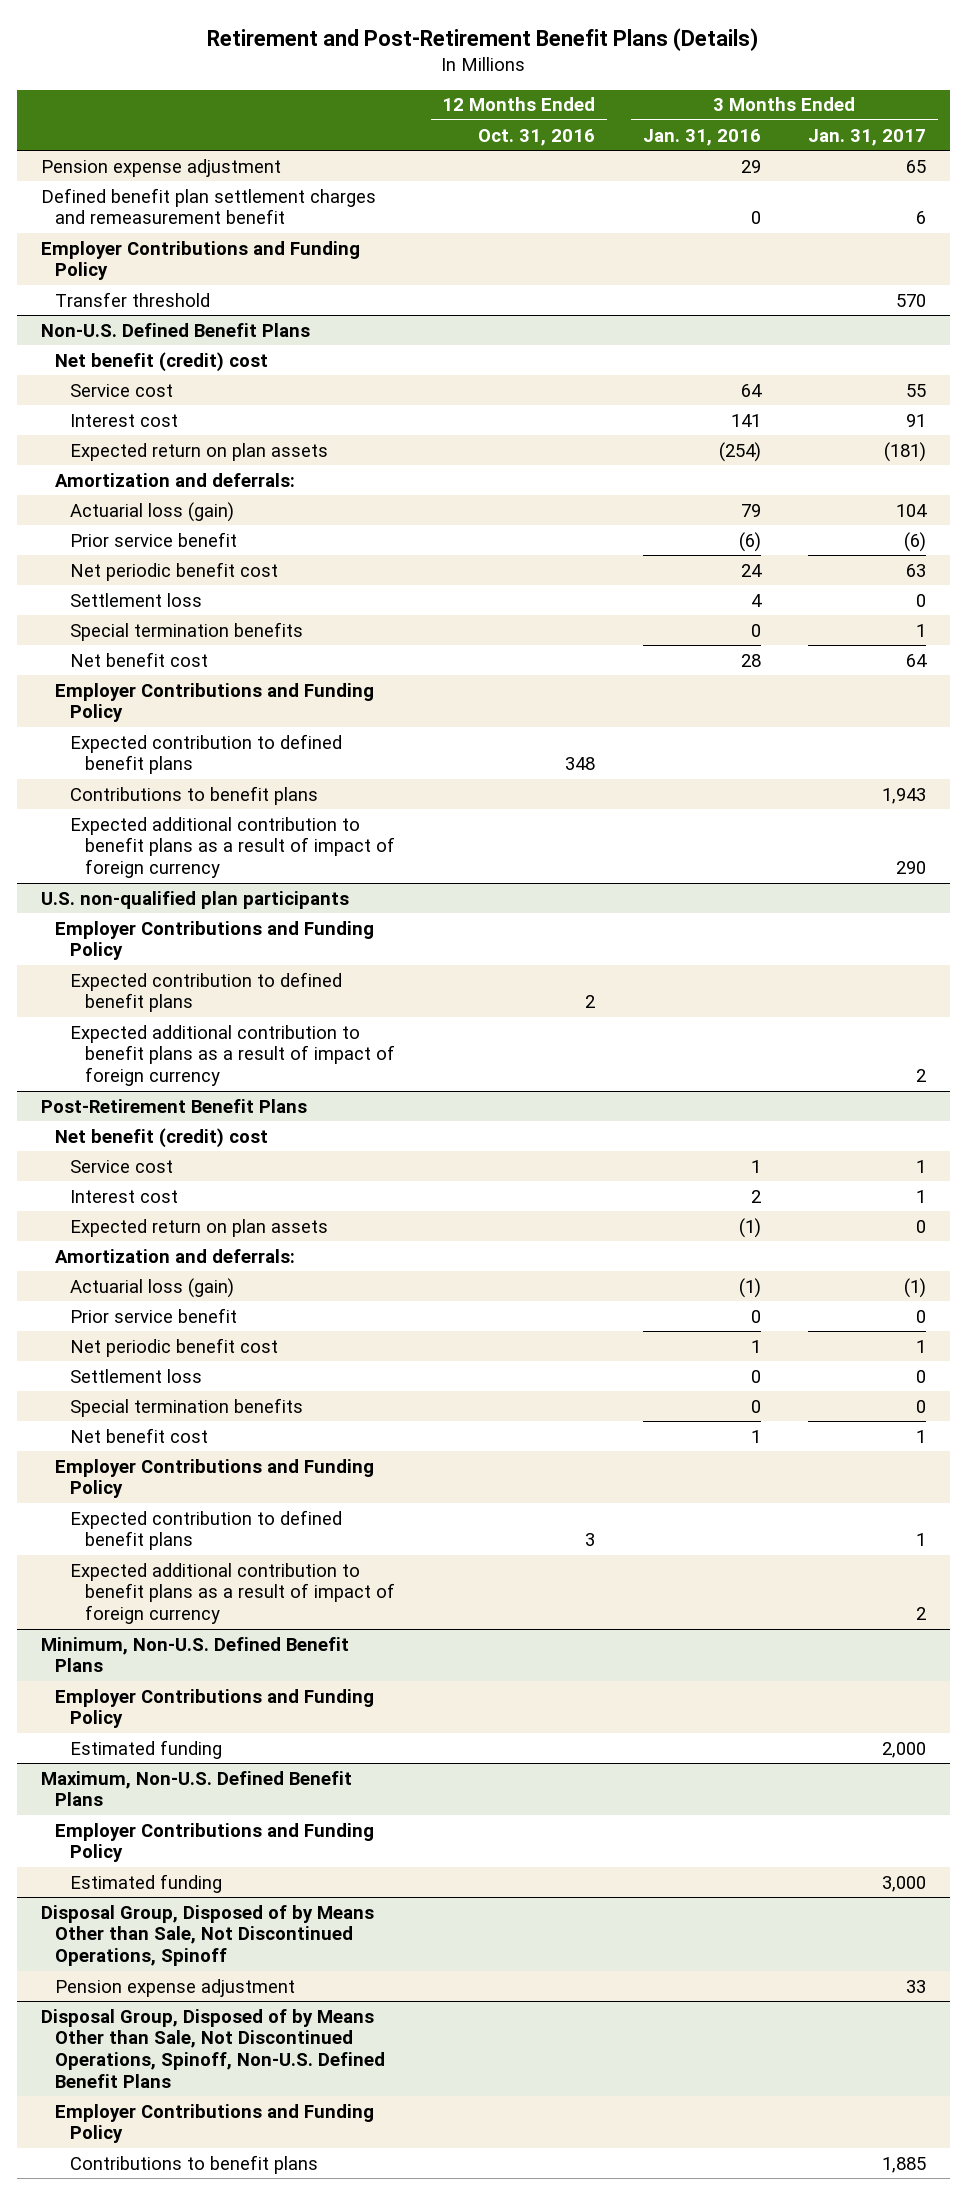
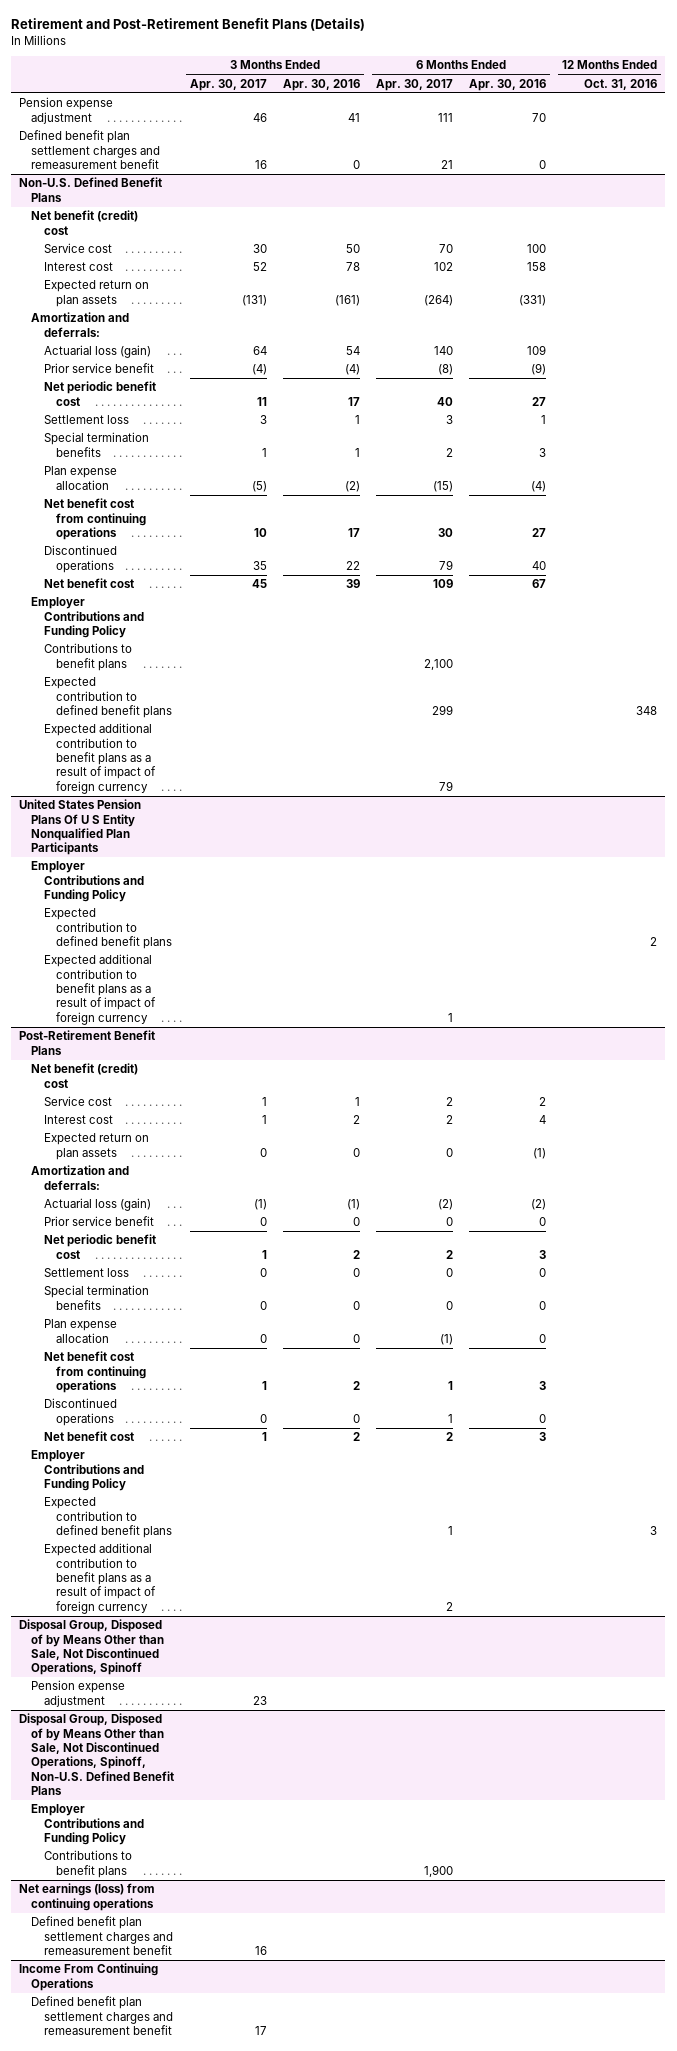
- | 12 Months Ended Oct. 31, 2016 | 3 Months Ended Jan. 31, 2016 | 3 Months Ended Jan. 31, 2017
+ | 3 Months Ended Apr. 30, 2017 | 3 Months Ended Apr. 30, 2016 | 6 Months Ended Apr. 30, 2017 | 6 Months Ended Apr. 30, 2016 | 12 Months Ended Oct. 31, 2016
- Employer Contributions and Funding Policy
- Transfer threshold | | | 570
@ Non-U.S. Defined Benefit Plans
+ Plan expense allocation | (5) | (2) | (15) | (4) |
+ Net benefit cost from continuing operations | 10 | 17 | 30 | 27 |
+ Discontinued operations | 35 | 22 | 79 | 40 |
moved down: Expected contribution to defined benefit plans | | | 299 | | 348
- U.S. non-qualified plan participants
+ United States Pension Plans Of U S Entity Nonqualified Plan Participants
@ Post-Retirement Benefit Plans
+ Plan expense allocation | 0 | 0 | (1) | 0 |
+ Net benefit cost from continuing operations | 1 | 2 | 1 | 3 |
+ Discontinued operations | 0 | 0 | 1 | 0 |
- Minimum, Non-U.S. Defined Benefit Plans
- Employer Contributions and Funding Policy
- Estimated funding | | | 2,000
- Maximum, Non-U.S. Defined Benefit Plans
- Employer Contributions and Funding Policy
- Estimated funding | | | 3,000
+ Net earnings (loss) from continuing operations
+ Defined benefit plan settlement charges and remeasurement benefit | 16 | | | |
+ Income From Continuing Operations
+ Defined benefit plan settlement charges and remeasurement benefit | 17 | | | |

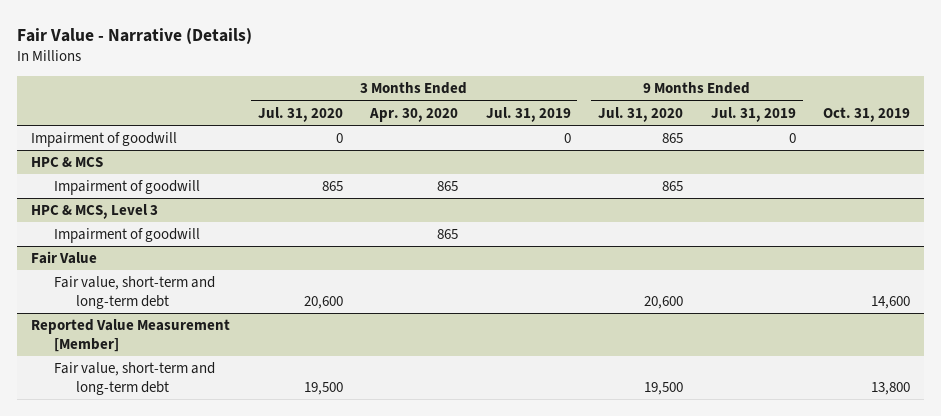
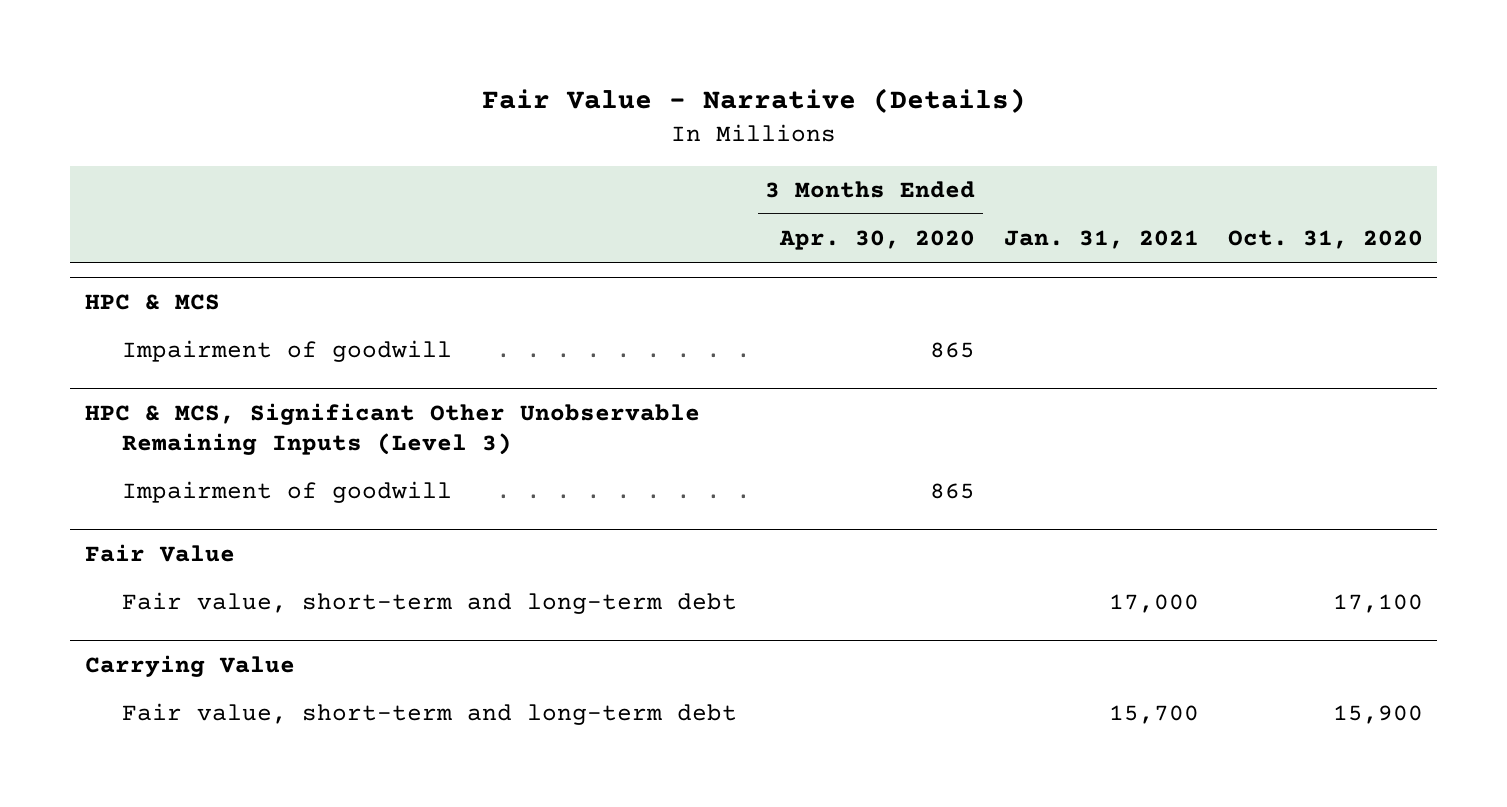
- | 3 Months Ended Jul. 31, 2020 | 3 Months Ended Apr. 30, 2020 | 3 Months Ended Jul. 31, 2019 | 9 Months Ended Jul. 31, 2020 | 9 Months Ended Jul. 31, 2019 | Oct. 31, 2019
+ | 3 Months Ended Apr. 30, 2020 | Jan. 31, 2021 | Oct. 31, 2020
- Impairment of goodwill | 0 | | 0 | 865 | 0 |
- HPC & MCS, Level 3
+ HPC & MCS, Significant Other Unobservable Remaining Inputs (Level 3)
- Reported Value Measurement [Member]
+ Carrying Value

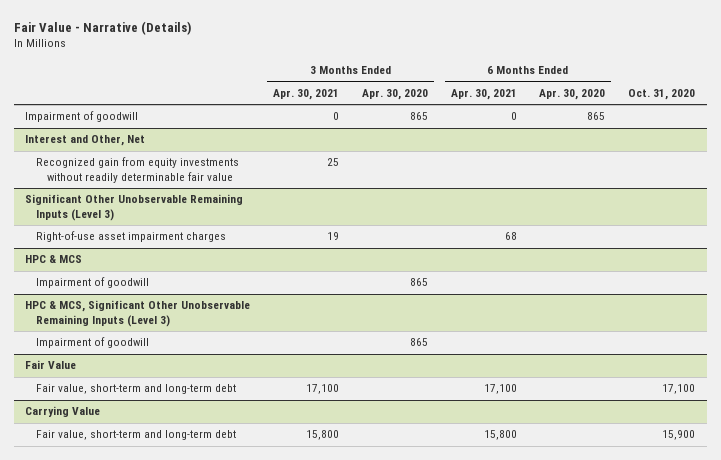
- | 3 Months Ended Apr. 30, 2020 | Jan. 31, 2021 | Oct. 31, 2020
+ | 3 Months Ended Apr. 30, 2021 | 3 Months Ended Apr. 30, 2020 | 6 Months Ended Apr. 30, 2021 | 6 Months Ended Apr. 30, 2020 | Oct. 31, 2020
+ Impairment of goodwill | 0 | 865 | 0 | 865 |
+ Interest and Other, Net
+ Recognized gain from equity investments without readily determinable fair value | 25 | | | |
+ Significant Other Unobservable Remaining Inputs (Level 3)
+ Right-of-use asset impairment charges | 19 | | 68 | |

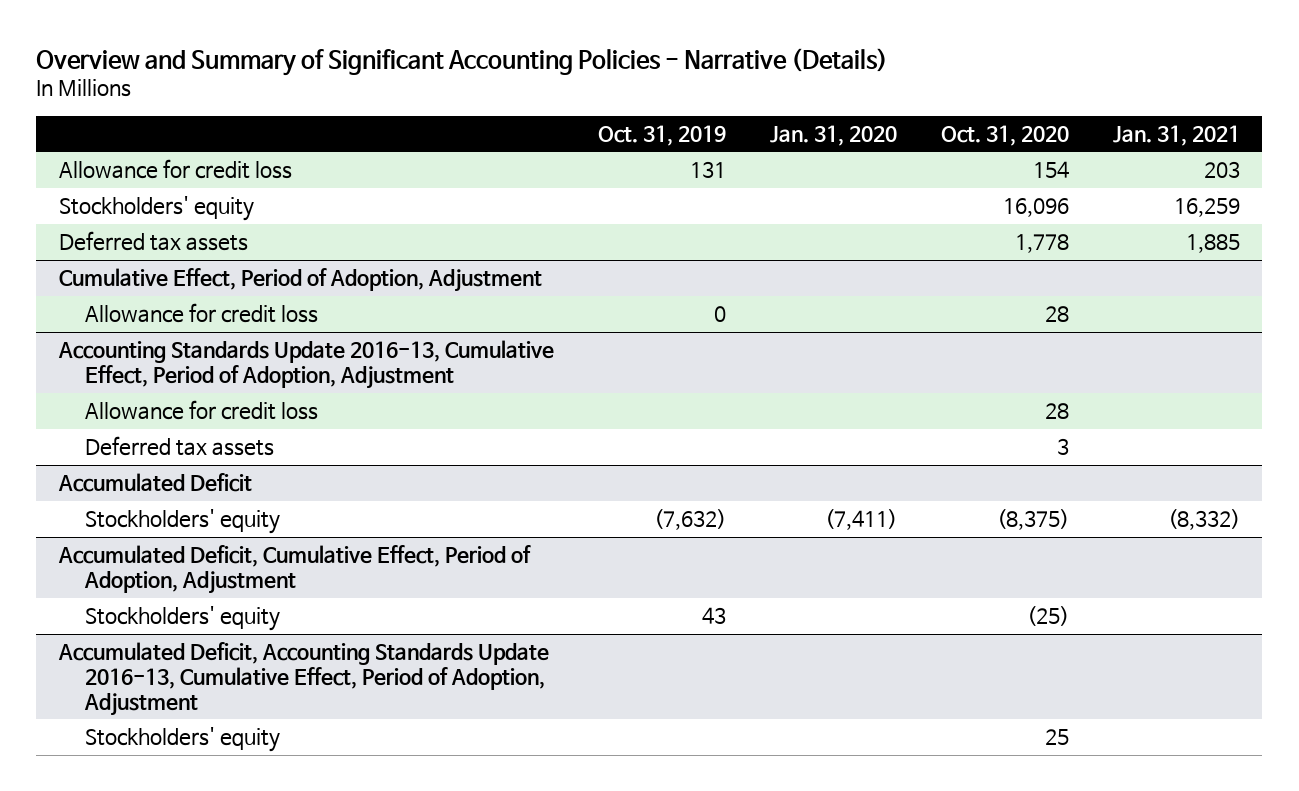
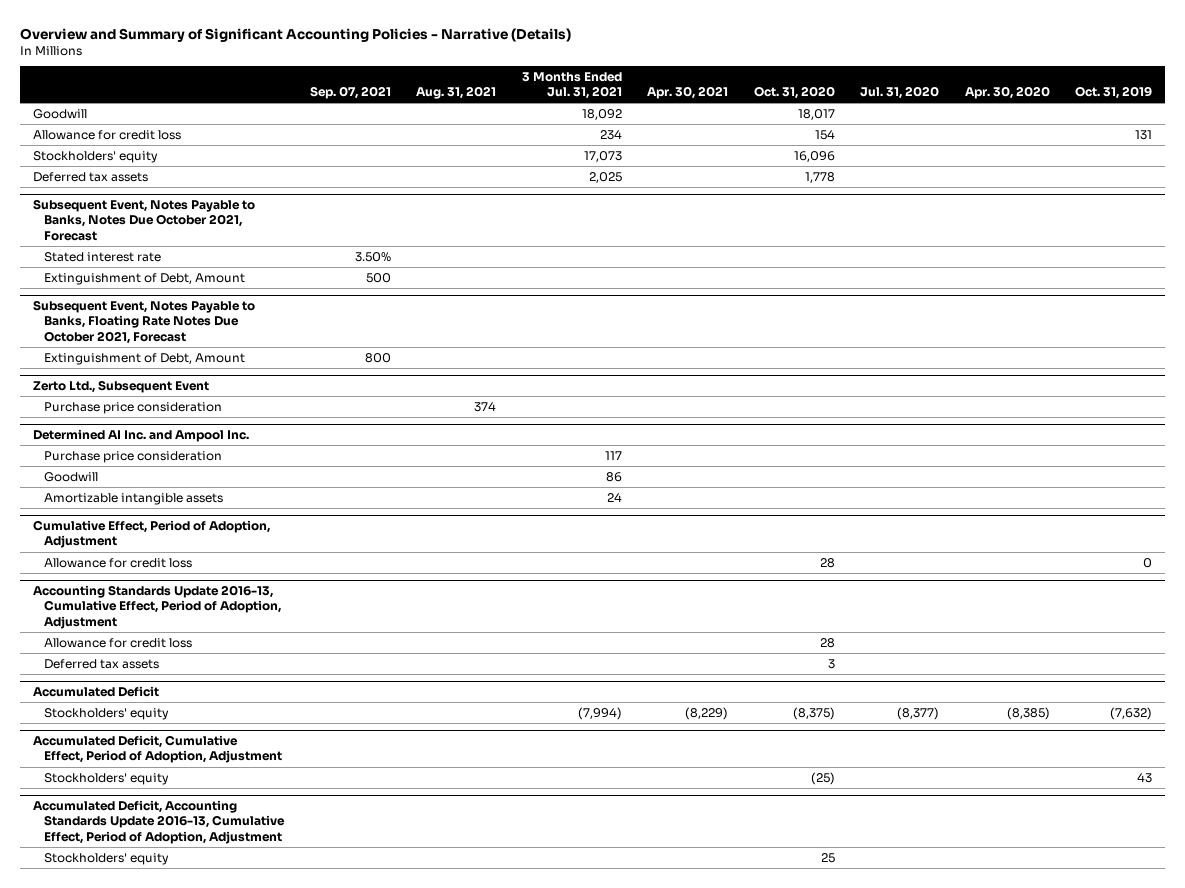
- | Oct. 31, 2019 | Jan. 31, 2020 | Oct. 31, 2020 | Jan. 31, 2021
+ | Sep. 07, 2021 | Aug. 31, 2021 | 3 Months Ended Jul. 31, 2021 | Apr. 30, 2021 | Oct. 31, 2020 | Jul. 31, 2020 | Apr. 30, 2020 | Oct. 31, 2019
+ Goodwill | | | 18,092 | | 18,017 | | |
+ Subsequent Event, Notes Payable to Banks, Notes Due October 2021, Forecast
+ Stated interest rate | 3.50% | | | | | | |
+ Extinguishment of Debt, Amount | 500 | | | | | | |
+ Subsequent Event, Notes Payable to Banks, Floating Rate Notes Due October 2021, Forecast
+ Extinguishment of Debt, Amount | 800 | | | | | | |
+ Zerto Ltd., Subsequent Event
+ Purchase price consideration | | 374 | | | | | |
+ Determined AI Inc. and Ampool Inc.
+ Purchase price consideration | | | 117 | | | | |
+ Goodwill | | | 86 | | | | |
+ Amortizable intangible assets | | | 24 | | | | |

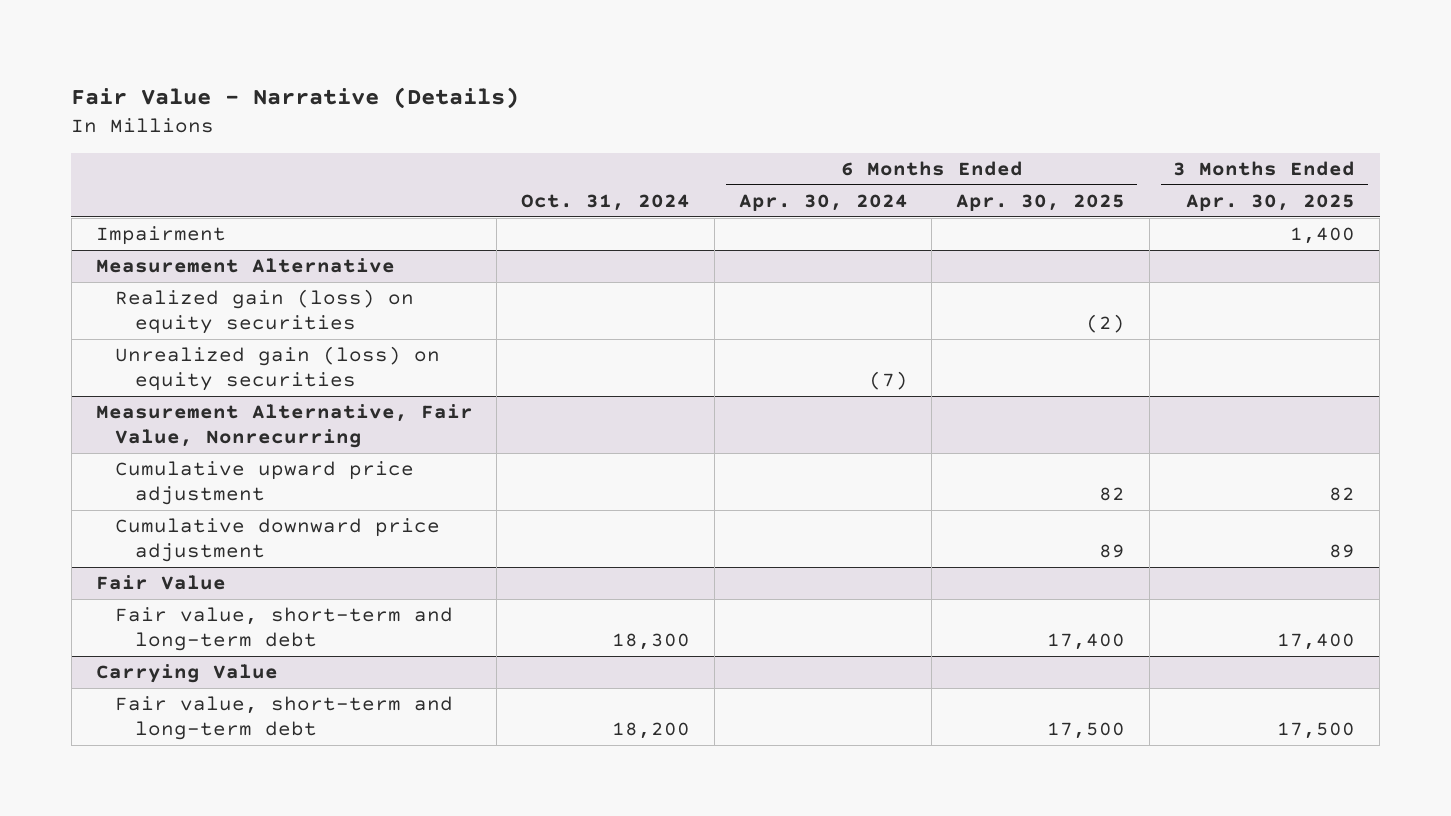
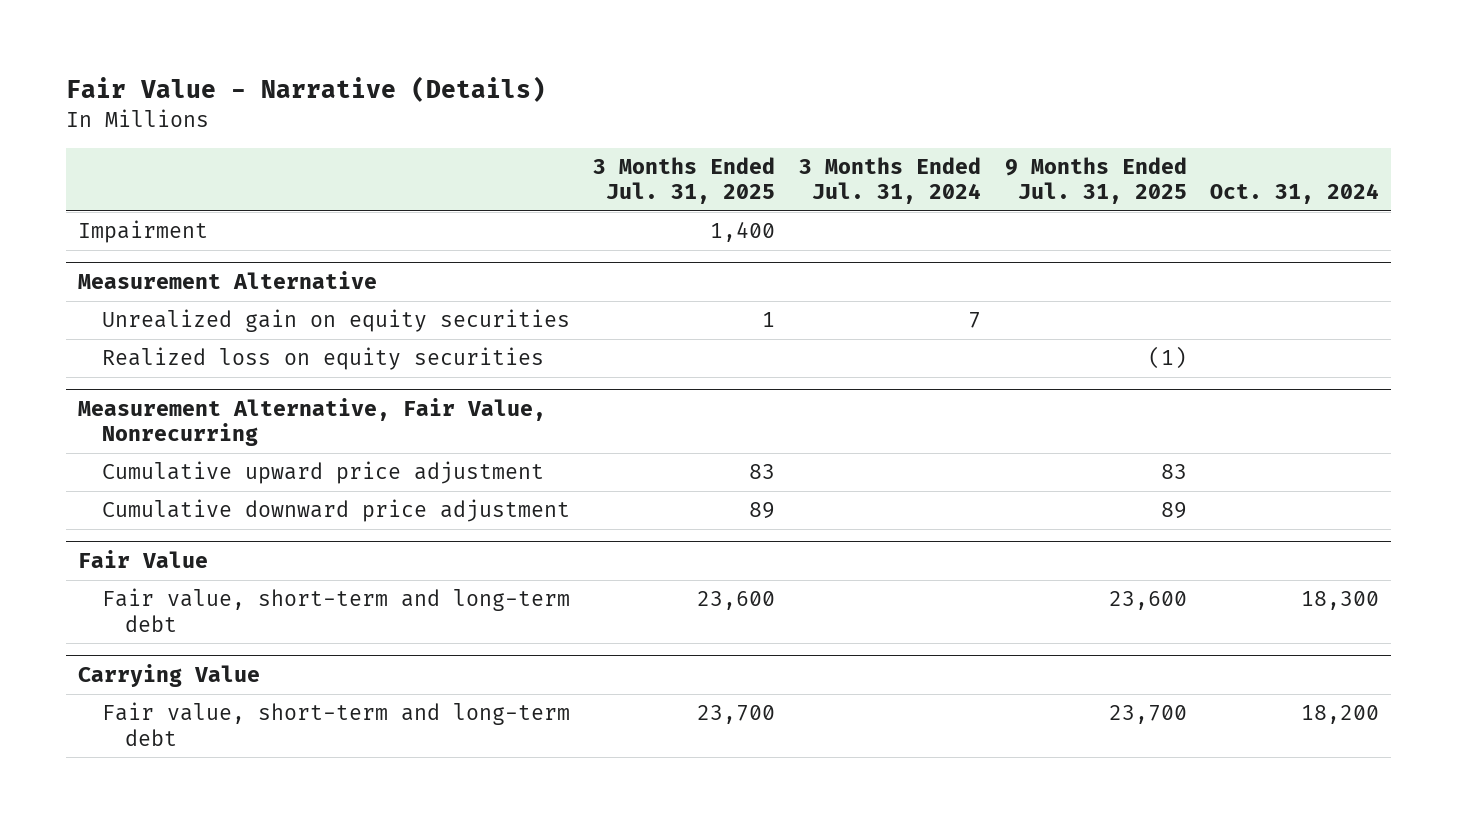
- | Oct. 31, 2024 | 6 Months Ended Apr. 30, 2024 | 6 Months Ended Apr. 30, 2025 | 3 Months Ended Apr. 30, 2025
+ | 3 Months Ended Jul. 31, 2025 | 3 Months Ended Jul. 31, 2024 | 9 Months Ended Jul. 31, 2025 | Oct. 31, 2024
@ Measurement Alternative
- Realized gain (loss) on equity securities | | | (2) |
- Unrealized gain (loss) on equity securities | | (7) | |
+ Unrealized gain on equity securities | 1 | 7 | |
+ Realized loss on equity securities | | | (1) |

